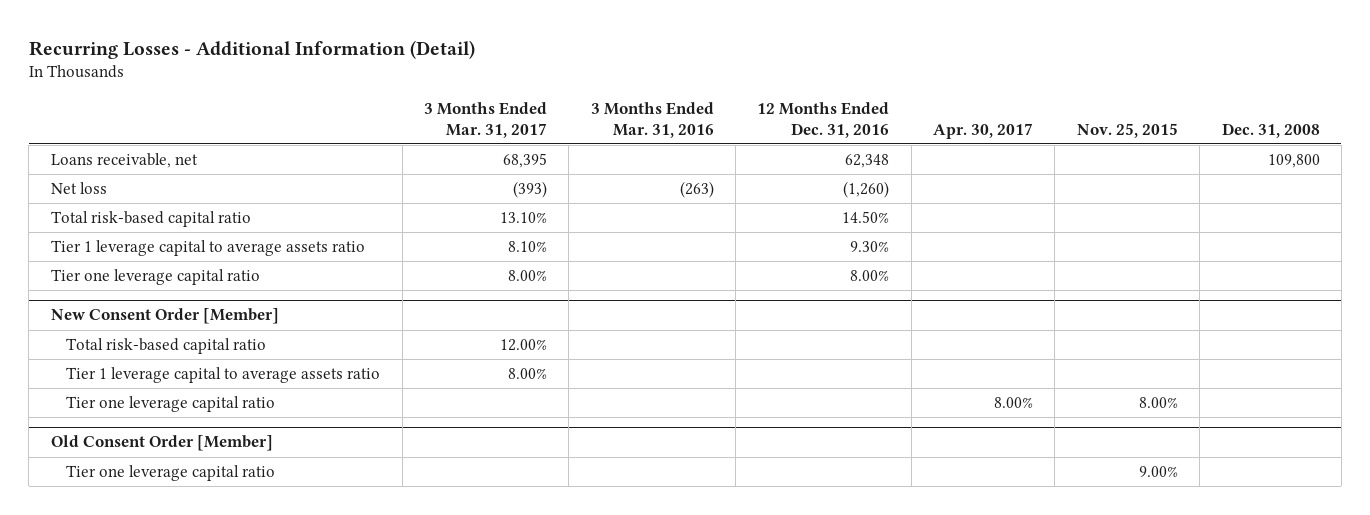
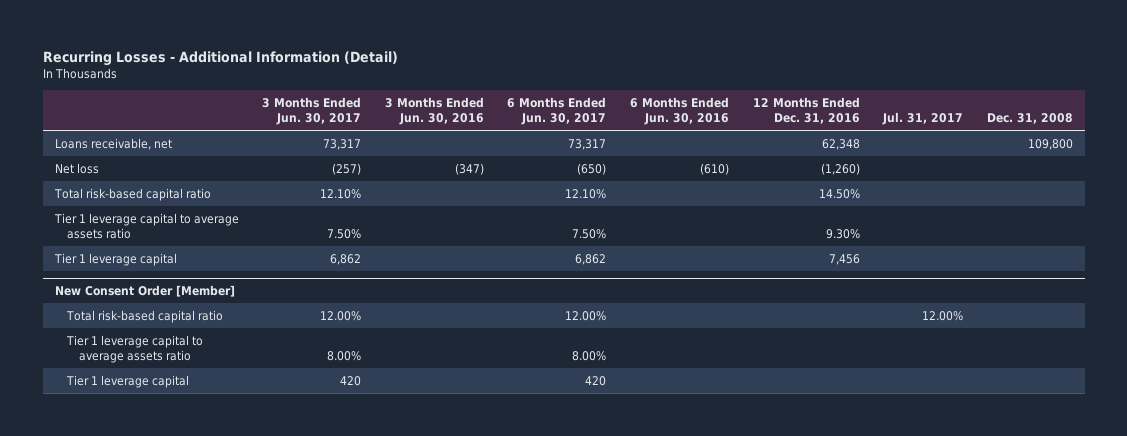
- | 3 Months Ended Mar. 31, 2017 | 3 Months Ended Mar. 31, 2016 | 12 Months Ended Dec. 31, 2016 | Apr. 30, 2017 | Nov. 25, 2015 | Dec. 31, 2008
+ | 3 Months Ended Jun. 30, 2017 | 3 Months Ended Jun. 30, 2016 | 6 Months Ended Jun. 30, 2017 | 6 Months Ended Jun. 30, 2016 | 12 Months Ended Dec. 31, 2016 | Jul. 31, 2017 | Dec. 31, 2008
- Tier one leverage capital ratio | 8.00% | | 8.00% | | |
+ Tier 1 leverage capital | 6,862 | | 6,862 | | 7,456 | |
@ New Consent Order [Member]
- Tier one leverage capital ratio | | | | 8.00% | 8.00% |
- Old Consent Order [Member]
- Tier one leverage capital ratio | | | | | 9.00% |
@ New Consent Order [Member]
+ Tier 1 leverage capital | 420 | | 420 | | | |

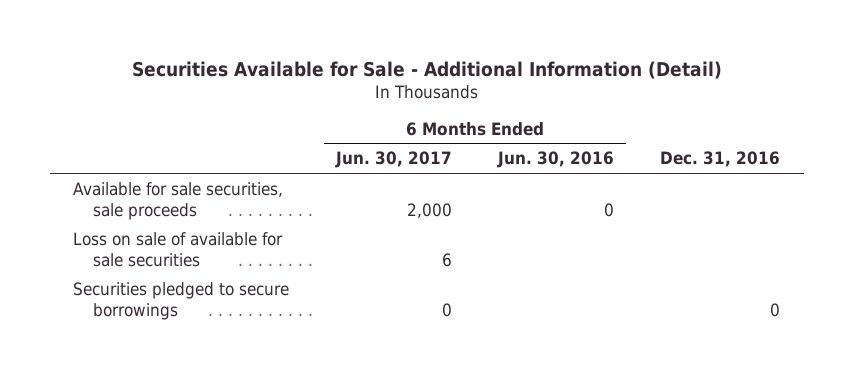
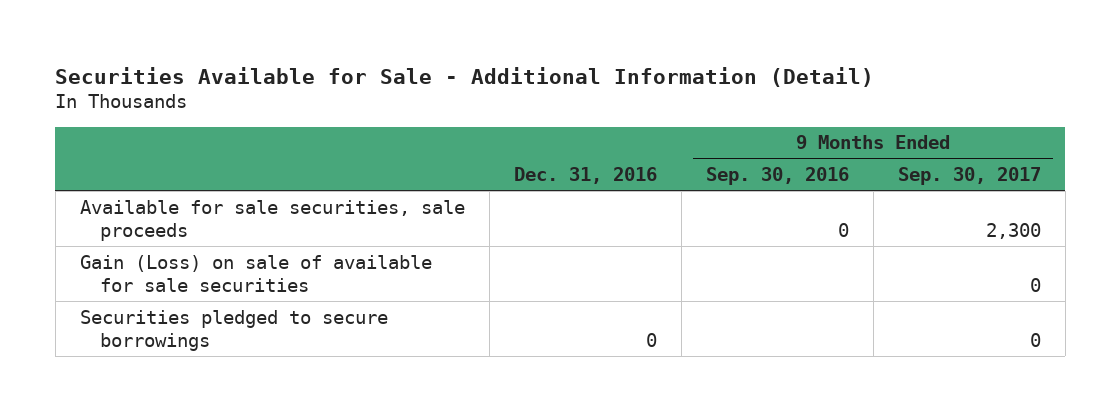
- | 6 Months Ended Jun. 30, 2017 | 6 Months Ended Jun. 30, 2016 | Dec. 31, 2016
+ | Dec. 31, 2016 | 9 Months Ended Sep. 30, 2016 | 9 Months Ended Sep. 30, 2017
- Loss on sale of available for sale securities | 6 | |
+ Gain (Loss) on sale of available for sale securities | | | 0

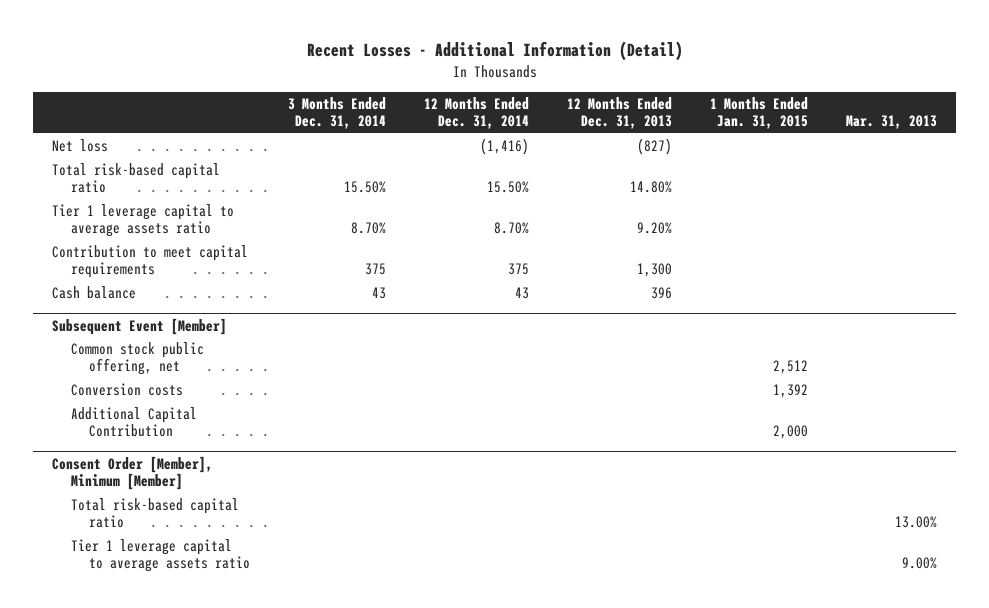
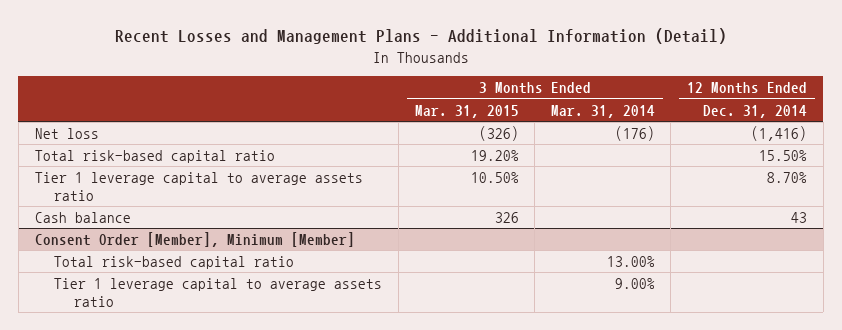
- Recent Losses - Additional Information (Detail)
+ Recent Losses and Management Plans - Additional Information (Detail)
- | 3 Months Ended Dec. 31, 2014 | 12 Months Ended Dec. 31, 2014 | 12 Months Ended Dec. 31, 2013 | 1 Months Ended Jan. 31, 2015 | Mar. 31, 2013
+ | 3 Months Ended Mar. 31, 2015 | 3 Months Ended Mar. 31, 2014 | 12 Months Ended Dec. 31, 2014
- Contribution to meet capital requirements | 375 | 375 | 1,300 | |
- Subsequent Event [Member]
- Common stock public offering, net | | | | 2,512 |
- Conversion costs | | | | 1,392 |
- Additional Capital Contribution | | | | 2,000 |

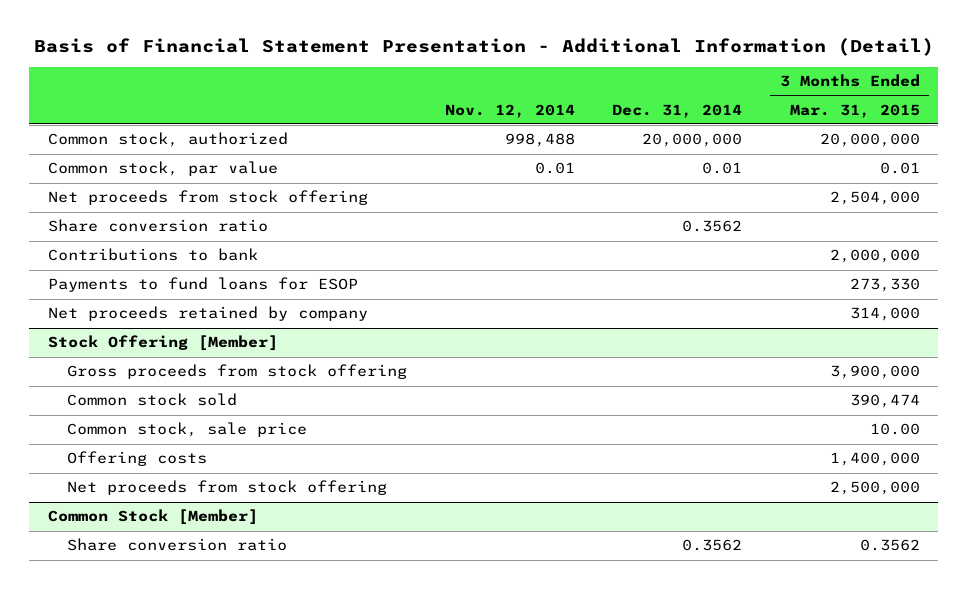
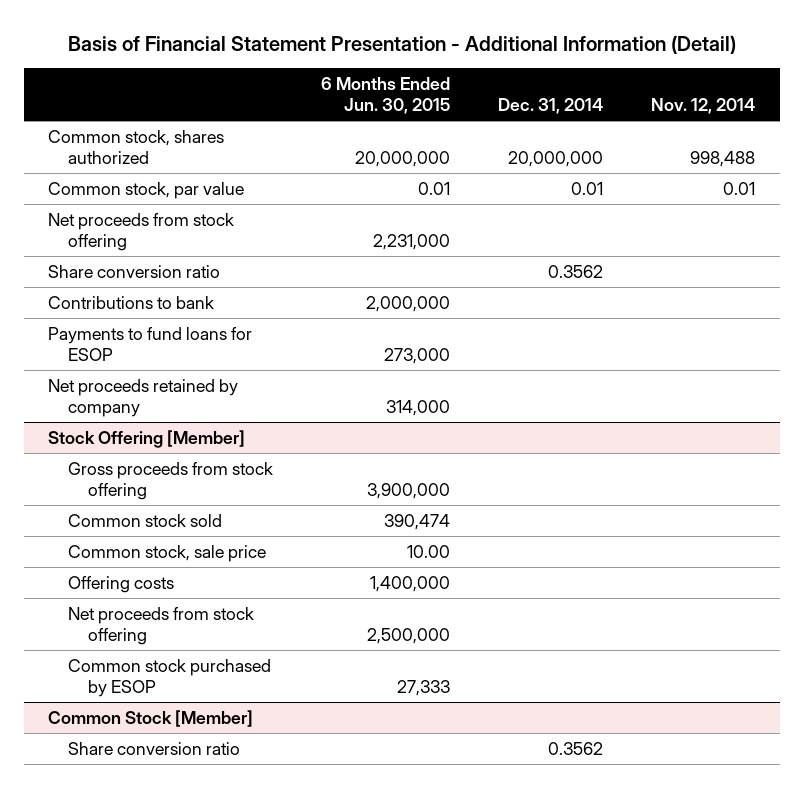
- | Nov. 12, 2014 | Dec. 31, 2014 | 3 Months Ended Mar. 31, 2015
+ | 6 Months Ended Jun. 30, 2015 | Dec. 31, 2014 | Nov. 12, 2014
- Common stock, authorized | 998,488 | 20,000,000 | 20,000,000
+ Common stock, shares authorized | 20,000,000 | 20,000,000 | 998,488
@ Stock Offering [Member]
+ Common stock purchased by ESOP | 27,333 | |

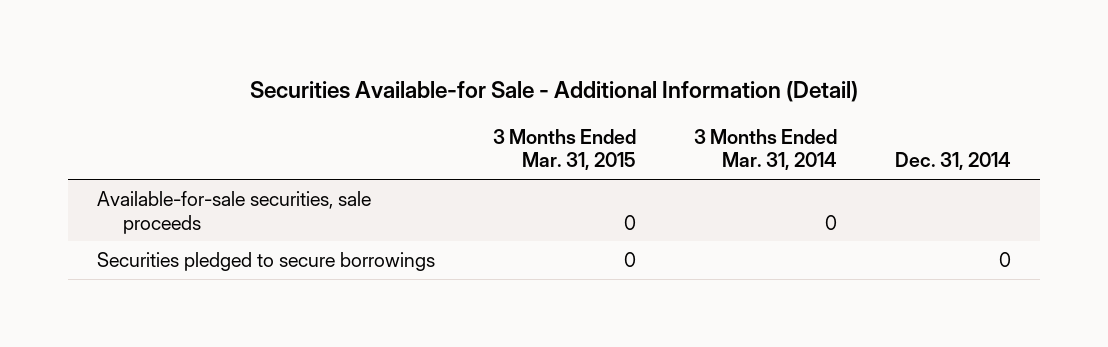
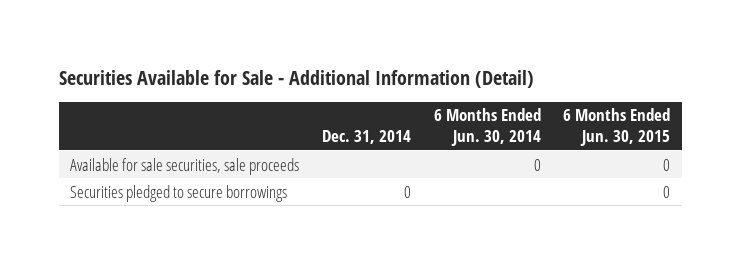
- Securities Available-for Sale - Additional Information (Detail)
+ Securities Available for Sale - Additional Information (Detail)
- | 3 Months Ended Mar. 31, 2015 | 3 Months Ended Mar. 31, 2014 | Dec. 31, 2014
+ | Dec. 31, 2014 | 6 Months Ended Jun. 30, 2014 | 6 Months Ended Jun. 30, 2015
- Available-for-sale securities, sale proceeds | 0 | 0 |
+ Available for sale securities, sale proceeds | | 0 | 0

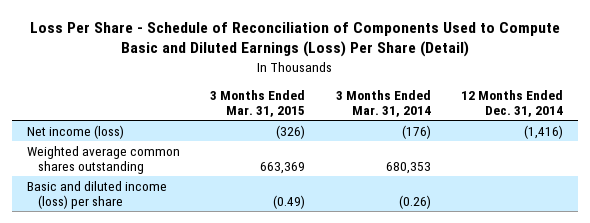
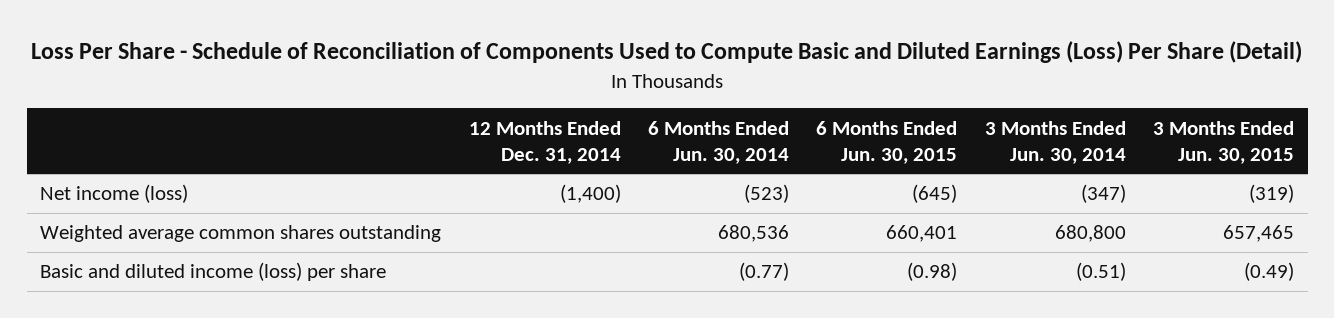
- | 3 Months Ended Mar. 31, 2015 | 3 Months Ended Mar. 31, 2014 | 12 Months Ended Dec. 31, 2014
+ | 12 Months Ended Dec. 31, 2014 | 6 Months Ended Jun. 30, 2014 | 6 Months Ended Jun. 30, 2015 | 3 Months Ended Jun. 30, 2014 | 3 Months Ended Jun. 30, 2015
- Net income (loss) | (326) | (176) | (1,416)
+ Net income (loss) | (1,400) | (523) | (645) | (347) | (319)

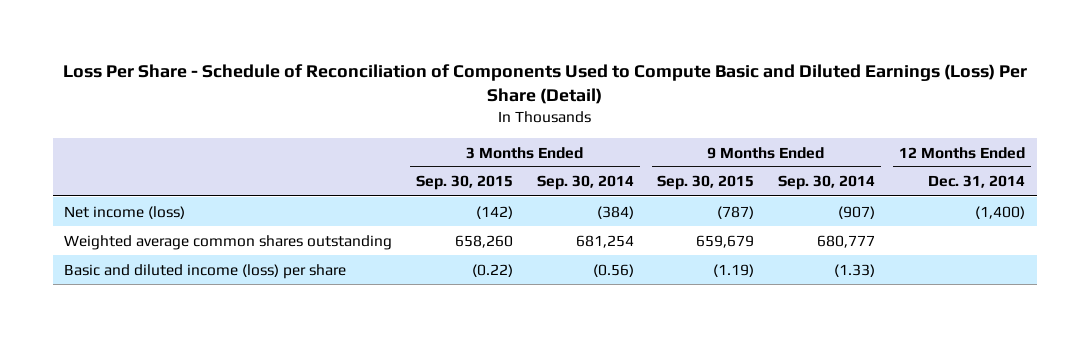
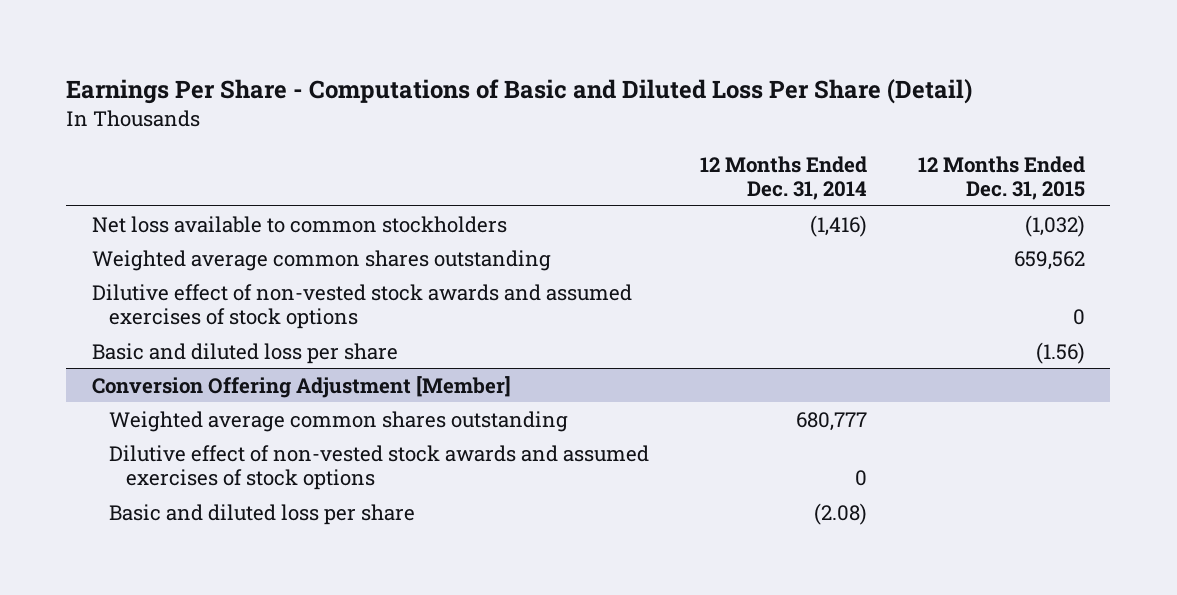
- Loss Per Share - Schedule of Reconciliation of Components Used to Compute Basic and Diluted Earnings (Loss) Per Share (Detail)
+ Earnings Per Share - Computations of Basic and Diluted Loss Per Share (Detail)
- | 3 Months Ended Sep. 30, 2015 | 3 Months Ended Sep. 30, 2014 | 9 Months Ended Sep. 30, 2015 | 9 Months Ended Sep. 30, 2014 | 12 Months Ended Dec. 31, 2014
+ | 12 Months Ended Dec. 31, 2014 | 12 Months Ended Dec. 31, 2015
- Net income (loss) | (142) | (384) | (787) | (907) | (1,400)
+ Net loss available to common stockholders | (1,416) | (1,032)
- Basic and diluted income (loss) per share | (0.22) | (0.56) | (1.19) | (1.33) |
+ Dilutive effect of non-vested stock awards and assumed exercises of stock options | | 0
+ Basic and diluted loss per share | | (1.56)
+ Conversion Offering Adjustment [Member]
+ Weighted average common shares outstanding | 680,777 |
+ Dilutive effect of non-vested stock awards and assumed exercises of stock options | 0 |
+ Basic and diluted loss per share | (2.08) |

